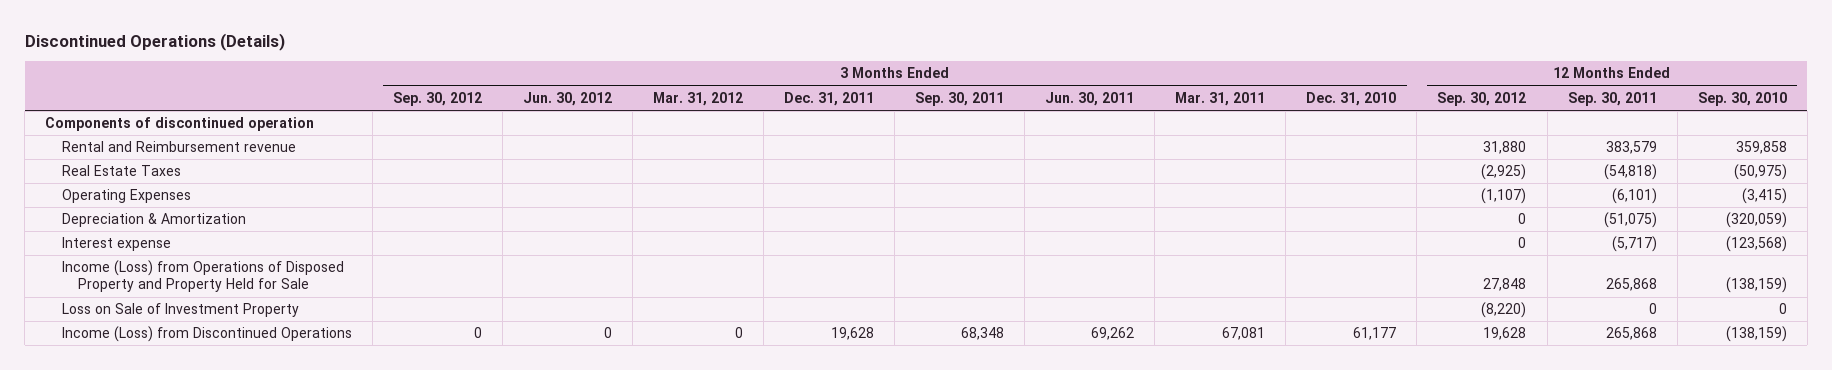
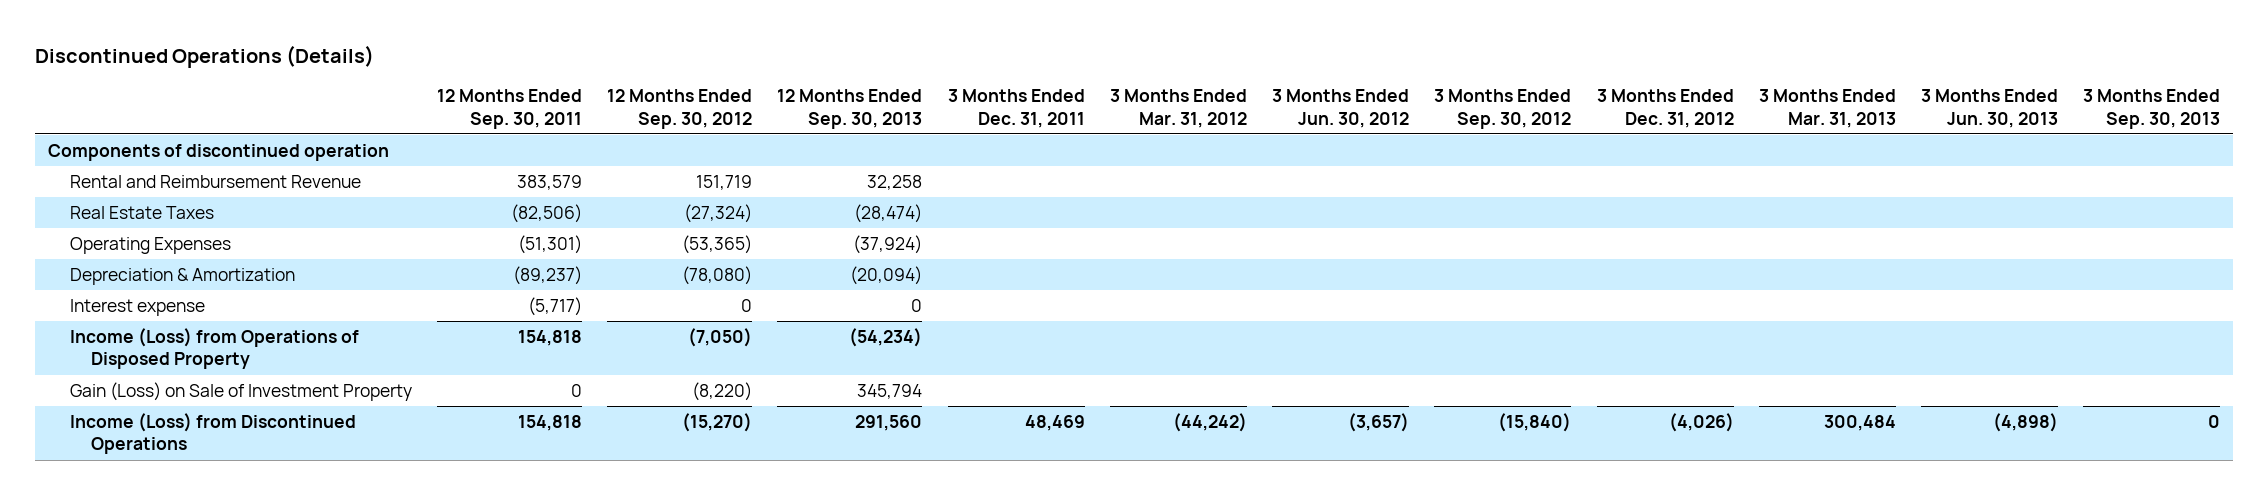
- | 3 Months Ended Sep. 30, 2012 | 3 Months Ended Jun. 30, 2012 | 3 Months Ended Mar. 31, 2012 | 3 Months Ended Dec. 31, 2011 | 3 Months Ended Sep. 30, 2011 | 3 Months Ended Jun. 30, 2011 | 3 Months Ended Mar. 31, 2011 | 3 Months Ended Dec. 31, 2010 | 12 Months Ended Sep. 30, 2012 | 12 Months Ended Sep. 30, 2011 | 12 Months Ended Sep. 30, 2010
+ | 12 Months Ended Sep. 30, 2011 | 12 Months Ended Sep. 30, 2012 | 12 Months Ended Sep. 30, 2013 | 3 Months Ended Dec. 31, 2011 | 3 Months Ended Mar. 31, 2012 | 3 Months Ended Jun. 30, 2012 | 3 Months Ended Sep. 30, 2012 | 3 Months Ended Dec. 31, 2012 | 3 Months Ended Mar. 31, 2013 | 3 Months Ended Jun. 30, 2013 | 3 Months Ended Sep. 30, 2013
- Rental and Reimbursement revenue | | | | | | | | | 31,880 | 383,579 | 359,858
- Real Estate Taxes | | | | | | | | | (2,925) | (54,818) | (50,975)
- Operating Expenses | | | | | | | | | (1,107) | (6,101) | (3,415)
- Depreciation & Amortization | | | | | | | | | 0 | (51,075) | (320,059)
+ Rental and Reimbursement Revenue | 383,579 | 151,719 | 32,258 | | | | | | | |
+ Real Estate Taxes | (82,506) | (27,324) | (28,474) | | | | | | | |
+ Operating Expenses | (51,301) | (53,365) | (37,924) | | | | | | | |
+ Depreciation & Amortization | (89,237) | (78,080) | (20,094) | | | | | | | |
- Income (Loss) from Operations of Disposed Property and Property Held for Sale | | | | | | | | | 27,848 | 265,868 | (138,159)
- Loss on Sale of Investment Property | | | | | | | | | (8,220) | 0 | 0
- Income (Loss) from Discontinued Operations | 0 | 0 | 0 | 19,628 | 68,348 | 69,262 | 67,081 | 61,177 | 19,628 | 265,868 | (138,159)
+ Income (Loss) from Operations of Disposed Property | 154,818 | (7,050) | (54,234) | | | | | | | |
+ Gain (Loss) on Sale of Investment Property | 0 | (8,220) | 345,794 | | | | | | | |
+ Income (Loss) from Discontinued Operations | 154,818 | (15,270) | 291,560 | 48,469 | (44,242) | (3,657) | (15,840) | (4,026) | 300,484 | (4,898) | 0

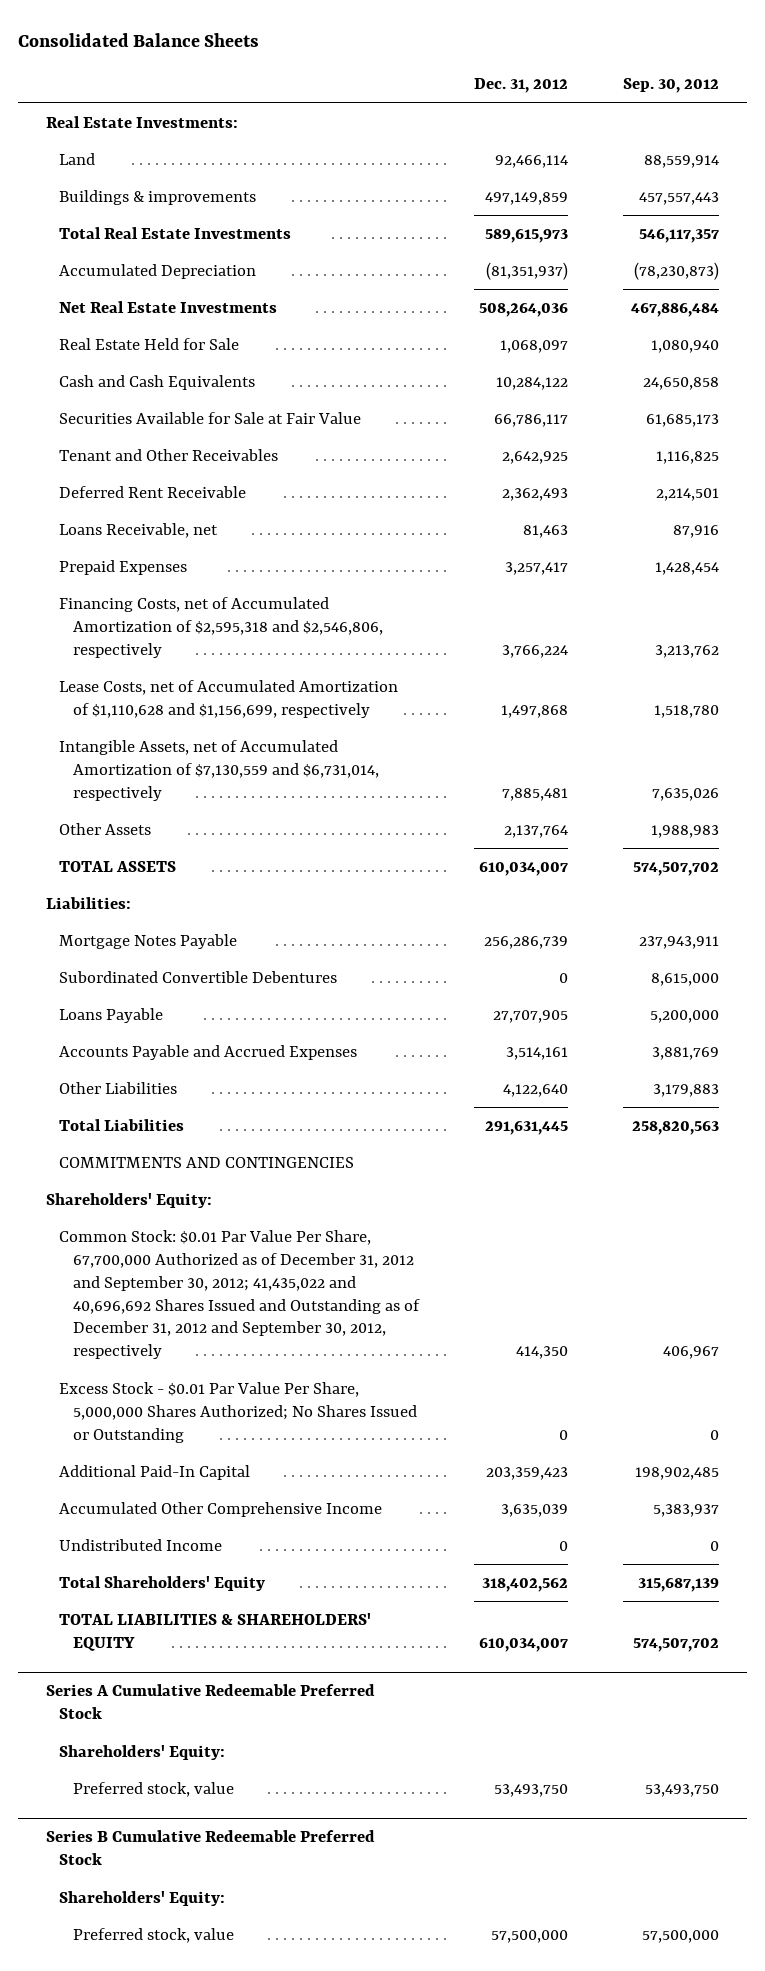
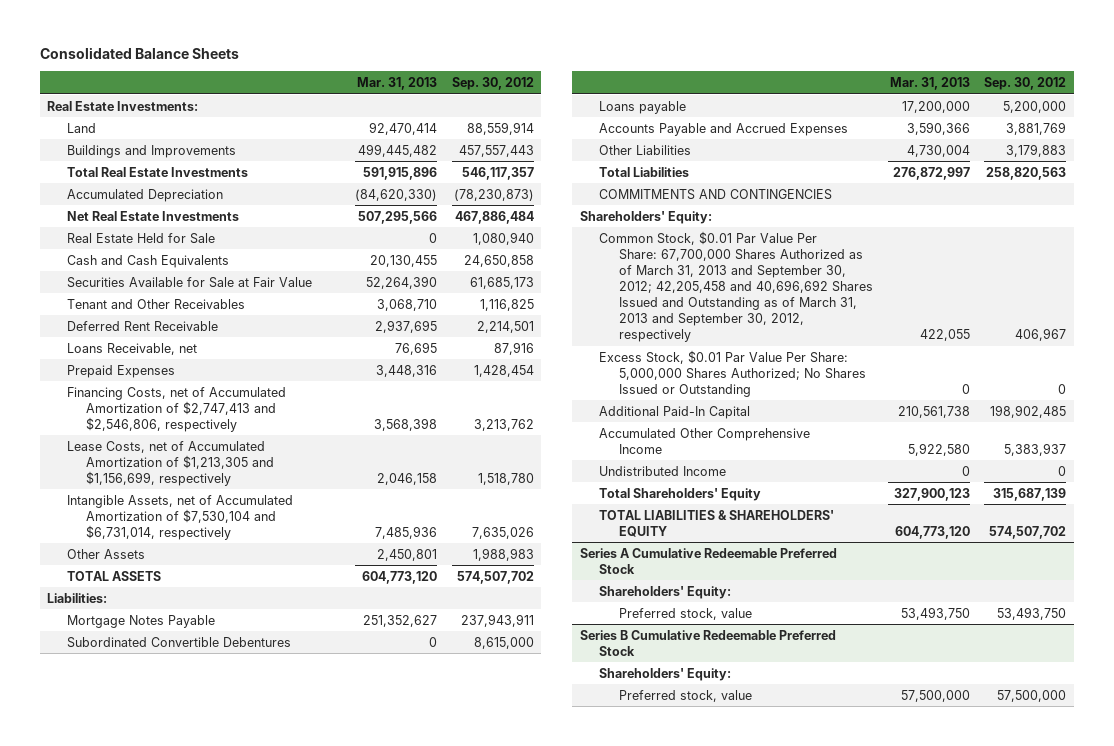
- | Dec. 31, 2012 | Sep. 30, 2012
+ | Mar. 31, 2013 | Sep. 30, 2012
- Buildings & improvements | 497,149,859 | 457,557,443
+ Buildings and Improvements | 499,445,482 | 457,557,443
- Financing Costs, net of Accumulated Amortization of $2,595,318 and $2,546,806, respectively | 3,766,224 | 3,213,762
- Lease Costs, net of Accumulated Amortization of $1,110,628 and $1,156,699, respectively | 1,497,868 | 1,518,780
- Intangible Assets, net of Accumulated Amortization of $7,130,559 and $6,731,014, respectively | 7,885,481 | 7,635,026
+ Financing Costs, net of Accumulated Amortization of $2,747,413 and $2,546,806, respectively | 3,568,398 | 3,213,762
+ Lease Costs, net of Accumulated Amortization of $1,213,305 and $1,156,699, respectively | 2,046,158 | 1,518,780
+ Intangible Assets, net of Accumulated Amortization of $7,530,104 and $6,731,014, respectively | 7,485,936 | 7,635,026
- Loans Payable | 27,707,905 | 5,200,000
+ Loans payable | 17,200,000 | 5,200,000
- Common Stock: $0.01 Par Value Per Share, 67,700,000 Authorized as of December 31, 2012 and September 30, 2012; 41,435,022 and 40,696,692 Shares Issued and Outstanding as of December 31, 2012 and September 30, 2012, respectively | 414,350 | 406,967
- Excess Stock - $0.01 Par Value Per Share, 5,000,000 Shares Authorized; No Shares Issued or Outstanding | 0 | 0
+ Common Stock, $0.01 Par Value Per Share: 67,700,000 Shares Authorized as of March 31, 2013 and September 30, 2012; 42,205,458 and 40,696,692 Shares Issued and Outstanding as of March 31, 2013 and September 30, 2012, respectively | 422,055 | 406,967
+ Excess Stock, $0.01 Par Value Per Share: 5,000,000 Shares Authorized; No Shares Issued or Outstanding | 0 | 0

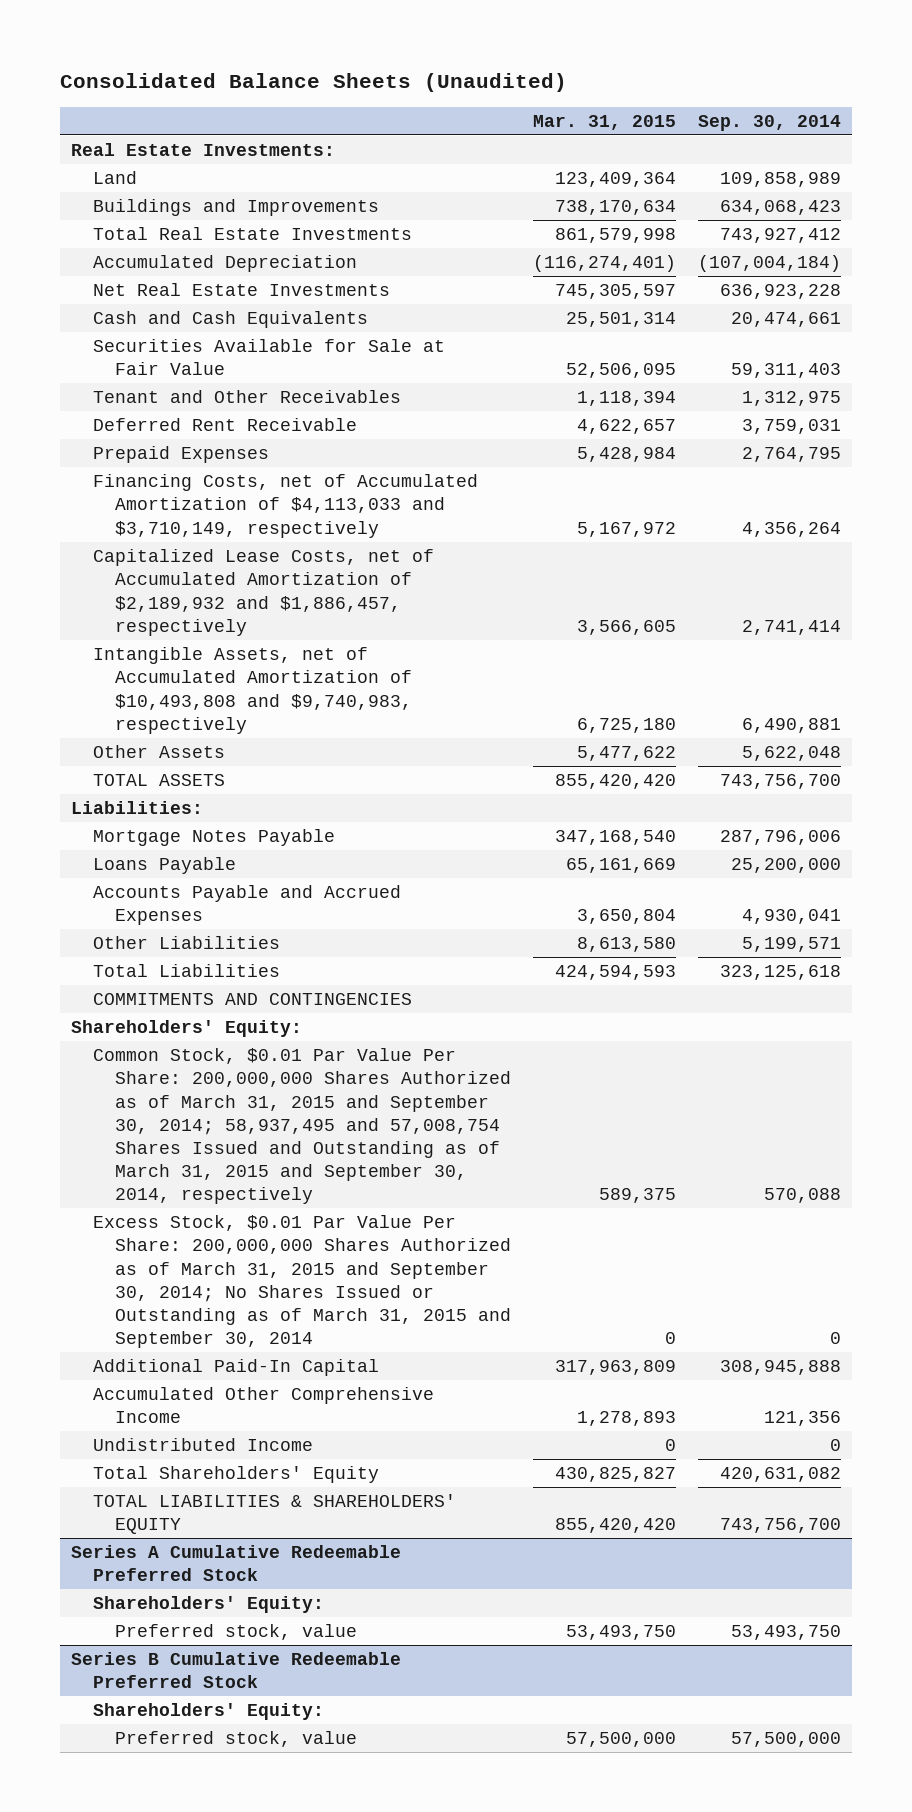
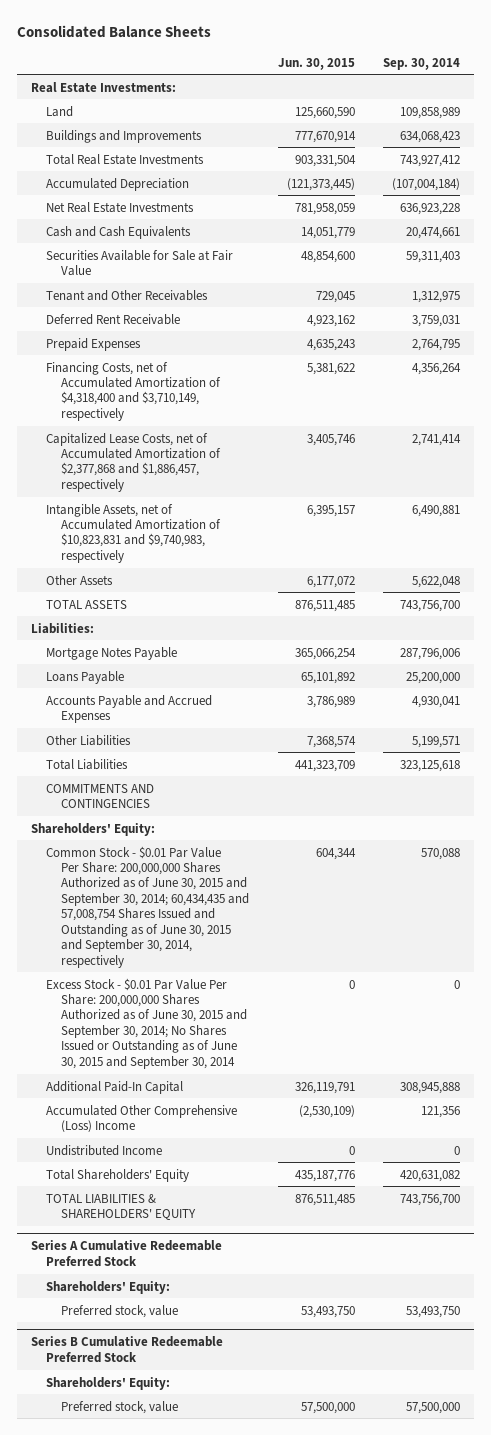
- Consolidated Balance Sheets (Unaudited)
+ Consolidated Balance Sheets
- | Mar. 31, 2015 | Sep. 30, 2014
+ | Jun. 30, 2015 | Sep. 30, 2014
- Financing Costs, net of Accumulated Amortization of $4,113,033 and $3,710,149, respectively | 5,167,972 | 4,356,264
- Capitalized Lease Costs, net of Accumulated Amortization of $2,189,932 and $1,886,457, respectively | 3,566,605 | 2,741,414
- Intangible Assets, net of Accumulated Amortization of $10,493,808 and $9,740,983, respectively | 6,725,180 | 6,490,881
+ Financing Costs, net of Accumulated Amortization of $4,318,400 and $3,710,149, respectively | 5,381,622 | 4,356,264
+ Capitalized Lease Costs, net of Accumulated Amortization of $2,377,868 and $1,886,457, respectively | 3,405,746 | 2,741,414
+ Intangible Assets, net of Accumulated Amortization of $10,823,831 and $9,740,983, respectively | 6,395,157 | 6,490,881
- Common Stock, $0.01 Par Value Per Share: 200,000,000 Shares Authorized as of March 31, 2015 and September 30, 2014; 58,937,495 and 57,008,754 Shares Issued and Outstanding as of March 31, 2015 and September 30, 2014, respectively | 589,375 | 570,088
- Excess Stock, $0.01 Par Value Per Share: 200,000,000 Shares Authorized as of March 31, 2015 and September 30, 2014; No Shares Issued or Outstanding as of March 31, 2015 and September 30, 2014 | 0 | 0
+ Common Stock - $0.01 Par Value Per Share: 200,000,000 Shares Authorized as of June 30, 2015 and September 30, 2014; 60,434,435 and 57,008,754 Shares Issued and Outstanding as of June 30, 2015 and September 30, 2014, respectively | 604,344 | 570,088
+ Excess Stock - $0.01 Par Value Per Share: 200,000,000 Shares Authorized as of June 30, 2015 and September 30, 2014; No Shares Issued or Outstanding as of June 30, 2015 and September 30, 2014 | 0 | 0
- Accumulated Other Comprehensive Income | 1,278,893 | 121,356
+ Accumulated Other Comprehensive (Loss) Income | (2,530,109) | 121,356

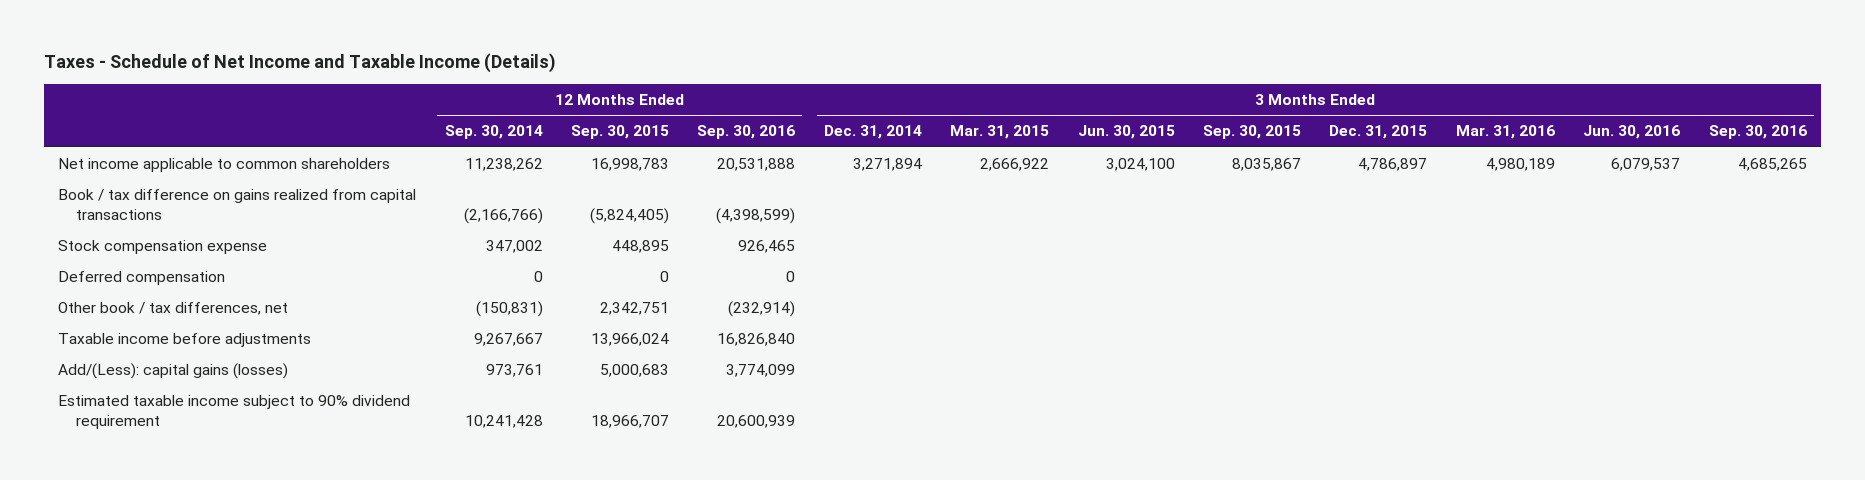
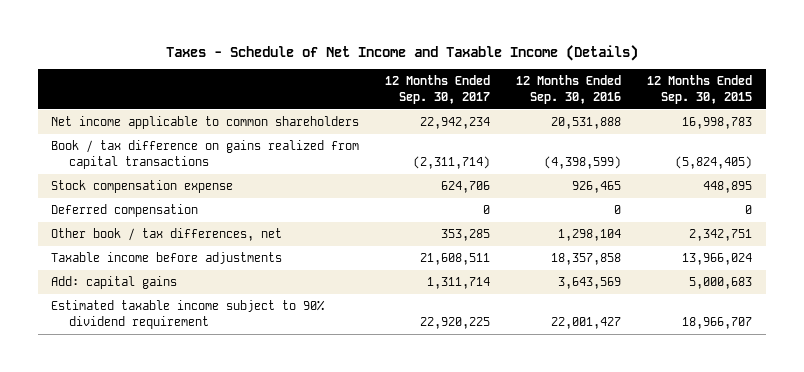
- | 12 Months Ended Sep. 30, 2014 | 12 Months Ended Sep. 30, 2015 | 12 Months Ended Sep. 30, 2016 | 3 Months Ended Dec. 31, 2014 | 3 Months Ended Mar. 31, 2015 | 3 Months Ended Jun. 30, 2015 | 3 Months Ended Sep. 30, 2015 | 3 Months Ended Dec. 31, 2015 | 3 Months Ended Mar. 31, 2016 | 3 Months Ended Jun. 30, 2016 | 3 Months Ended Sep. 30, 2016
+ | 12 Months Ended Sep. 30, 2017 | 12 Months Ended Sep. 30, 2016 | 12 Months Ended Sep. 30, 2015
- Other book / tax differences, net | (150,831) | 2,342,751 | (232,914) | | | | | | | |
- Taxable income before adjustments | 9,267,667 | 13,966,024 | 16,826,840 | | | | | | | |
- Add/(Less): capital gains (losses) | 973,761 | 5,000,683 | 3,774,099 | | | | | | | |
- Estimated taxable income subject to 90% dividend requirement | 10,241,428 | 18,966,707 | 20,600,939 | | | | | | | |
+ Other book / tax differences, net | 353,285 | 1,298,104 | 2,342,751
+ Taxable income before adjustments | 21,608,511 | 18,357,858 | 13,966,024
+ Add: capital gains | 1,311,714 | 3,643,569 | 5,000,683
+ Estimated taxable income subject to 90% dividend requirement | 22,920,225 | 22,001,427 | 18,966,707

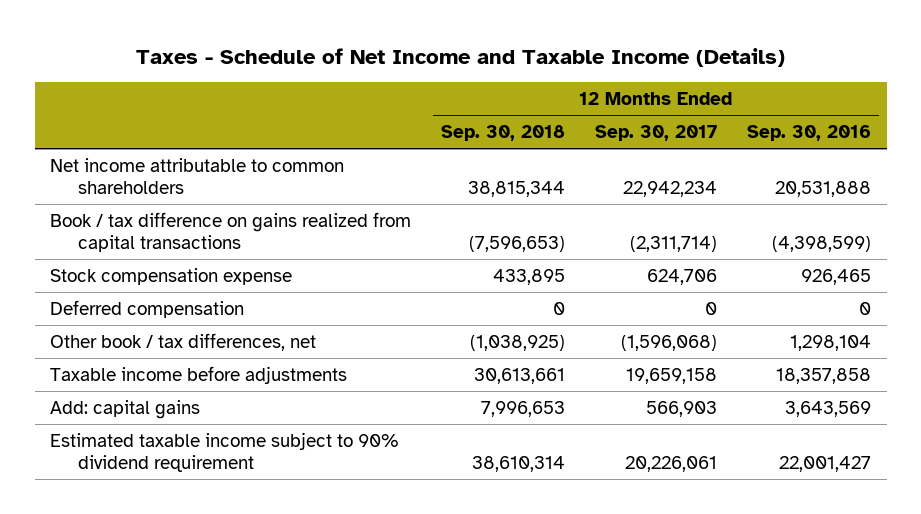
- | 12 Months Ended Sep. 30, 2017 | 12 Months Ended Sep. 30, 2016 | 12 Months Ended Sep. 30, 2015
+ | 12 Months Ended Sep. 30, 2018 | 12 Months Ended Sep. 30, 2017 | 12 Months Ended Sep. 30, 2016
- Net income applicable to common shareholders | 22,942,234 | 20,531,888 | 16,998,783
+ Net income attributable to common shareholders | 38,815,344 | 22,942,234 | 20,531,888
- Other book / tax differences, net | 353,285 | 1,298,104 | 2,342,751
- Taxable income before adjustments | 21,608,511 | 18,357,858 | 13,966,024
- Add: capital gains | 1,311,714 | 3,643,569 | 5,000,683
- Estimated taxable income subject to 90% dividend requirement | 22,920,225 | 22,001,427 | 18,966,707
+ Other book / tax differences, net | (1,038,925) | (1,596,068) | 1,298,104
+ Taxable income before adjustments | 30,613,661 | 19,659,158 | 18,357,858
+ Add: capital gains | 7,996,653 | 566,903 | 3,643,569
+ Estimated taxable income subject to 90% dividend requirement | 38,610,314 | 20,226,061 | 22,001,427

